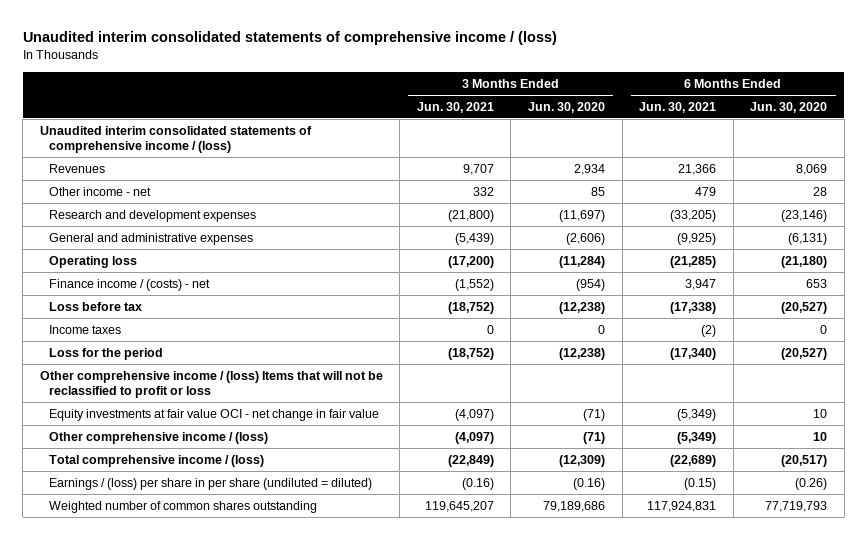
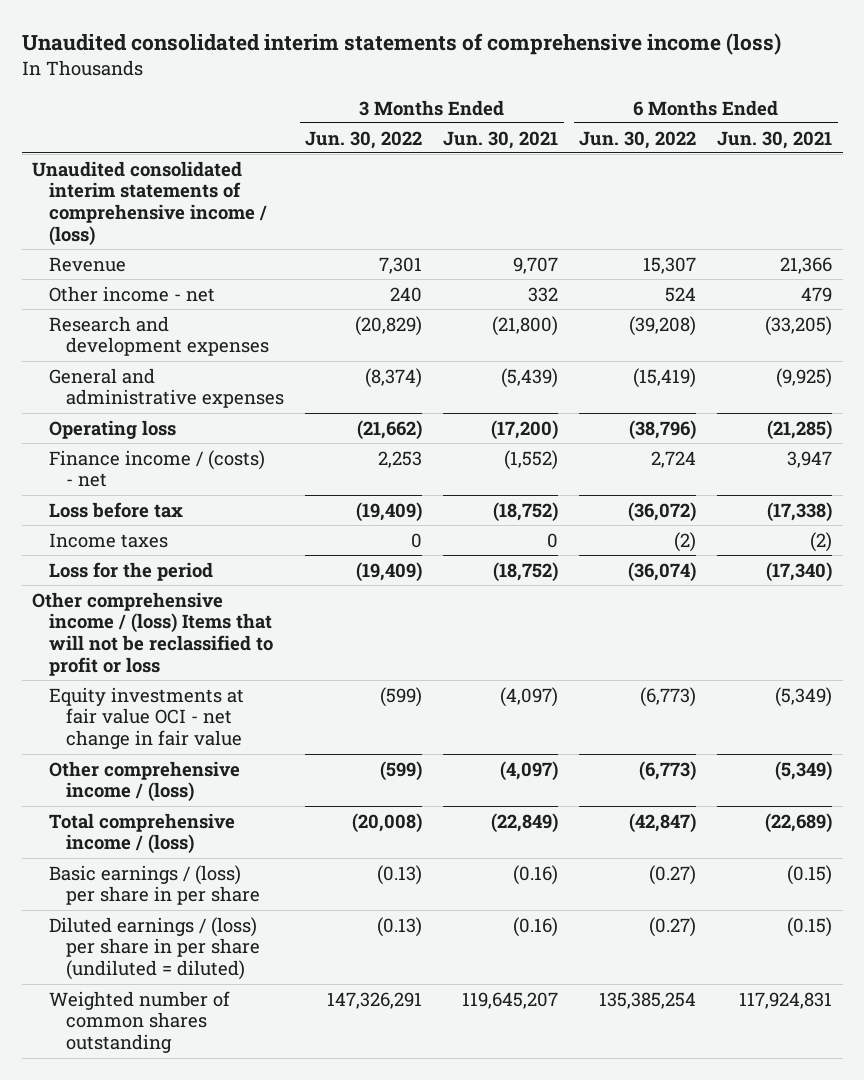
- Unaudited interim consolidated statements of comprehensive income / (loss)
+ Unaudited consolidated interim statements of comprehensive income (loss)
- | 3 Months Ended Jun. 30, 2021 | 3 Months Ended Jun. 30, 2020 | 6 Months Ended Jun. 30, 2021 | 6 Months Ended Jun. 30, 2020
+ | 3 Months Ended Jun. 30, 2022 | 3 Months Ended Jun. 30, 2021 | 6 Months Ended Jun. 30, 2022 | 6 Months Ended Jun. 30, 2021
- Unaudited interim consolidated statements of comprehensive income / (loss)
- Revenues | 9,707 | 2,934 | 21,366 | 8,069
+ Unaudited consolidated interim statements of comprehensive income / (loss)
+ Revenue | 7,301 | 9,707 | 15,307 | 21,366
- Earnings / (loss) per share in per share (undiluted = diluted) | (0.16) | (0.16) | (0.15) | (0.26)
+ Basic earnings / (loss) per share in per share | (0.13) | (0.16) | (0.27) | (0.15)
+ Diluted earnings / (loss) per share in per share (undiluted = diluted) | (0.13) | (0.16) | (0.27) | (0.15)

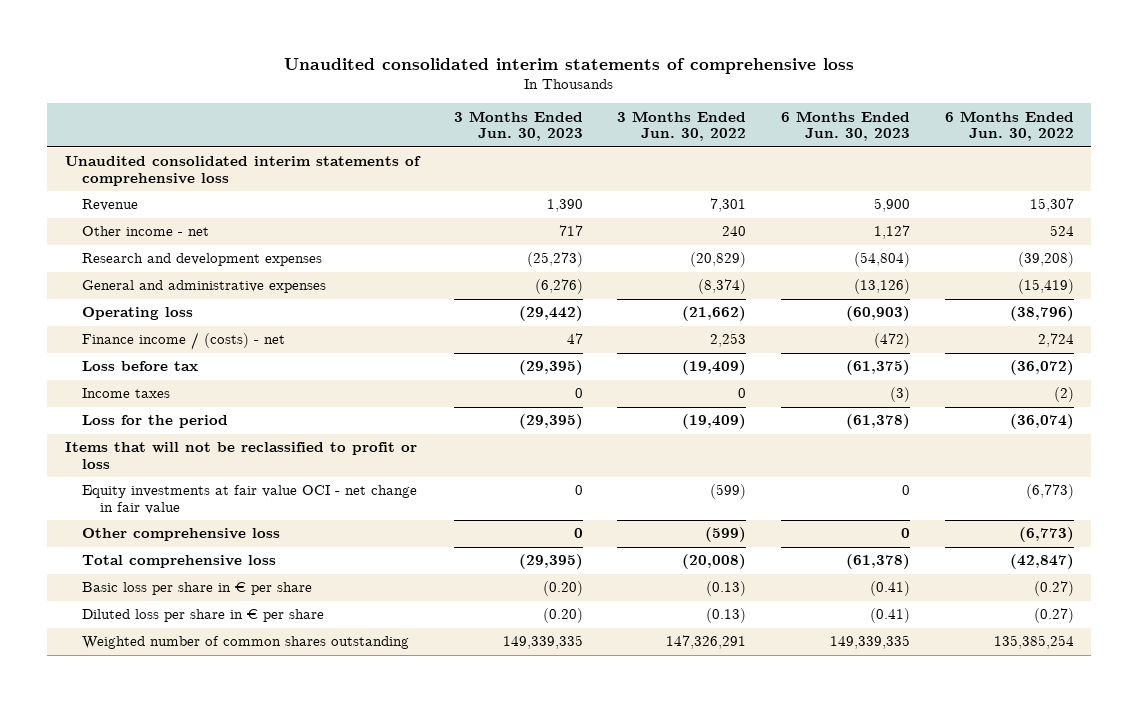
- Unaudited consolidated interim statements of comprehensive income (loss)
+ Unaudited consolidated interim statements of comprehensive loss
- | 3 Months Ended Jun. 30, 2022 | 3 Months Ended Jun. 30, 2021 | 6 Months Ended Jun. 30, 2022 | 6 Months Ended Jun. 30, 2021
+ | 3 Months Ended Jun. 30, 2023 | 3 Months Ended Jun. 30, 2022 | 6 Months Ended Jun. 30, 2023 | 6 Months Ended Jun. 30, 2022
- Unaudited consolidated interim statements of comprehensive income / (loss)
+ Unaudited consolidated interim statements of comprehensive loss
- Other comprehensive income / (loss) Items that will not be reclassified to profit or loss
+ Items that will not be reclassified to profit or loss
- Other comprehensive income / (loss) | (599) | (4,097) | (6,773) | (5,349)
- Total comprehensive income / (loss) | (20,008) | (22,849) | (42,847) | (22,689)
- Basic earnings / (loss) per share in per share | (0.13) | (0.16) | (0.27) | (0.15)
- Diluted earnings / (loss) per share in per share (undiluted = diluted) | (0.13) | (0.16) | (0.27) | (0.15)
+ Other comprehensive loss | 0 | (599) | 0 | (6,773)
+ Total comprehensive loss | (29,395) | (20,008) | (61,378) | (42,847)
+ Basic loss per share in € per share | (0.20) | (0.13) | (0.41) | (0.27)
+ Diluted loss per share in € per share | (0.20) | (0.13) | (0.41) | (0.27)

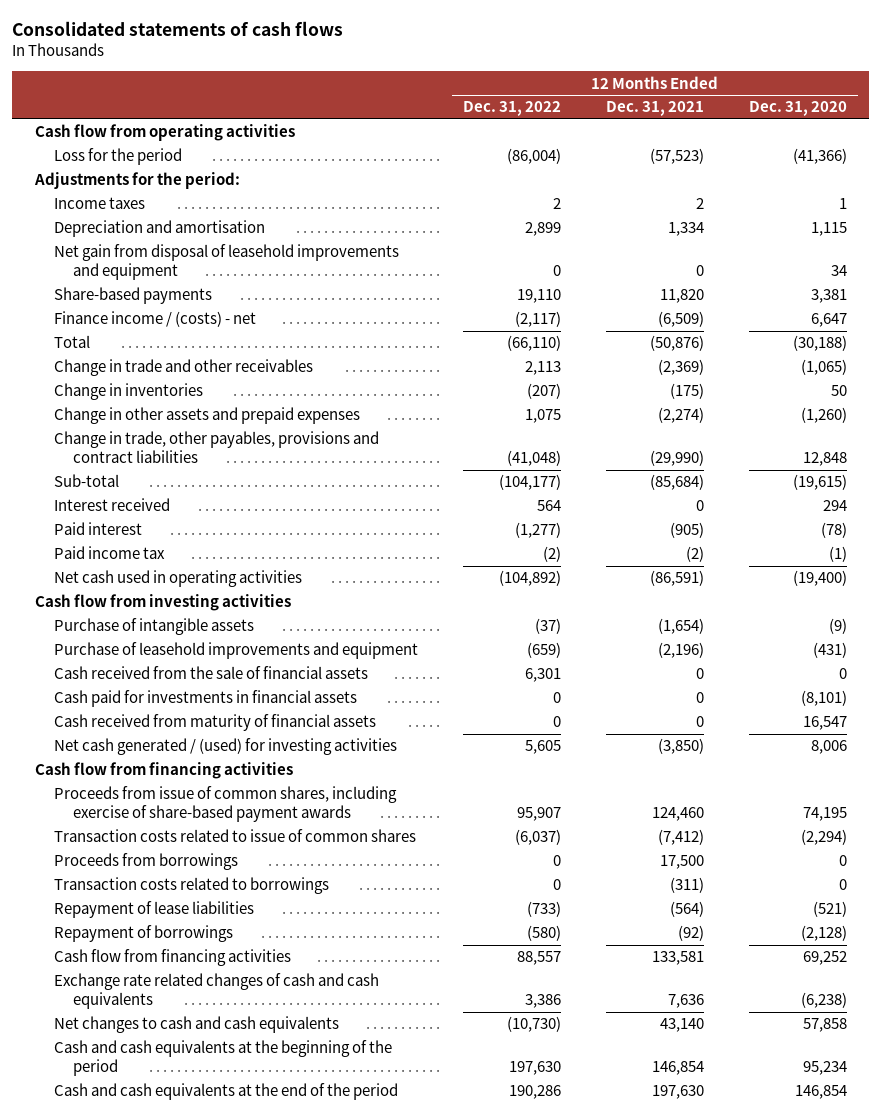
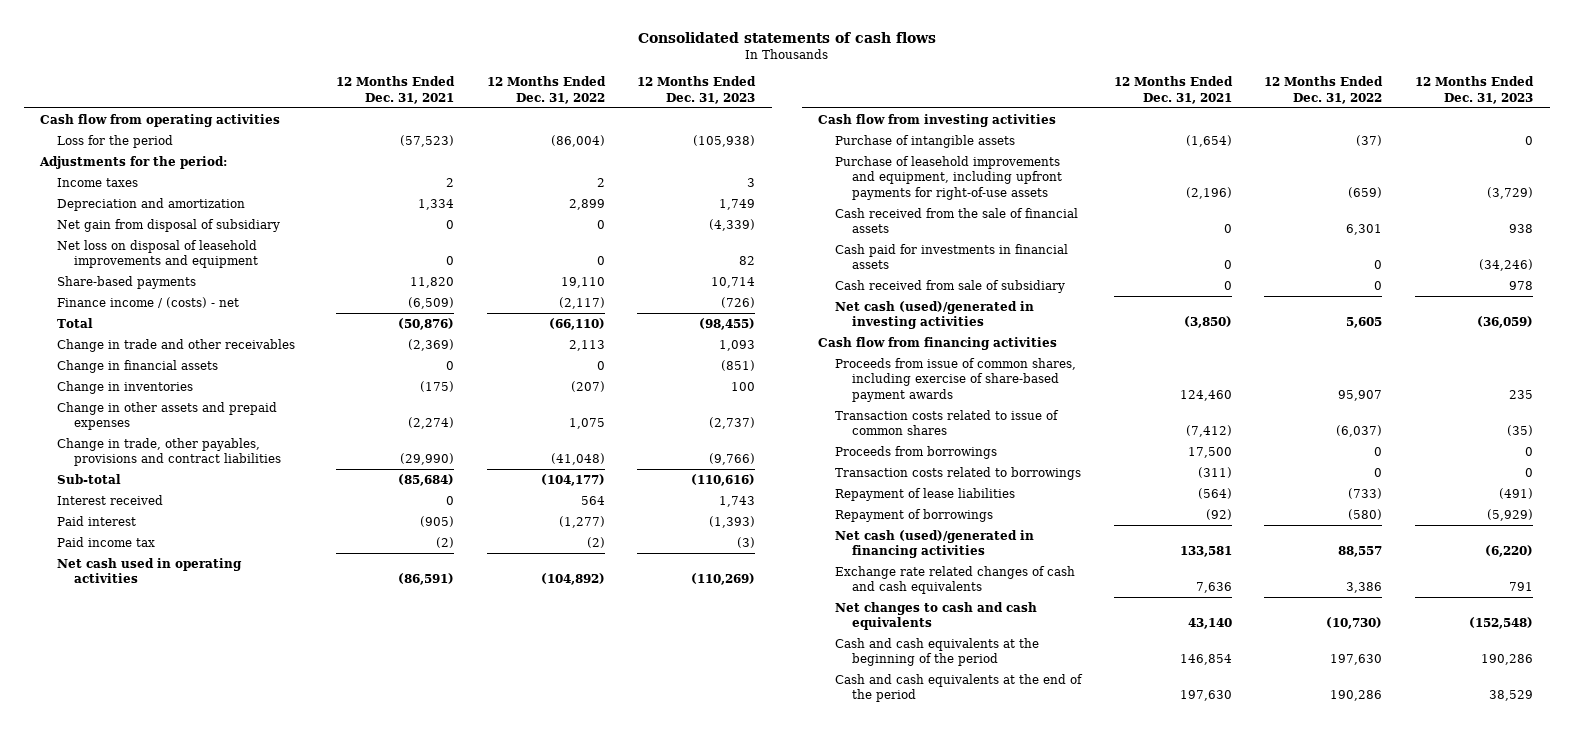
- | 12 Months Ended Dec. 31, 2022 | 12 Months Ended Dec. 31, 2021 | 12 Months Ended Dec. 31, 2020
+ | 12 Months Ended Dec. 31, 2021 | 12 Months Ended Dec. 31, 2022 | 12 Months Ended Dec. 31, 2023
- Depreciation and amortisation | 2,899 | 1,334 | 1,115
- Net gain from disposal of leasehold improvements and equipment | 0 | 0 | 34
+ Depreciation and amortization | 1,334 | 2,899 | 1,749
+ Net gain from disposal of subsidiary | 0 | 0 | (4,339)
+ Net loss on disposal of leasehold improvements and equipment | 0 | 0 | 82
+ Change in financial assets | 0 | 0 | (851)
- Purchase of leasehold improvements and equipment | (659) | (2,196) | (431)
+ Purchase of leasehold improvements and equipment, including upfront payments for right-of-use assets | (2,196) | (659) | (3,729)
- Cash received from maturity of financial assets | 0 | 0 | 16,547
- Net cash generated / (used) for investing activities | 5,605 | (3,850) | 8,006
+ Cash received from sale of subsidiary | 0 | 0 | 978
+ Net cash (used)/generated in investing activities | (3,850) | 5,605 | (36,059)
- Cash flow from financing activities | 88,557 | 133,581 | 69,252
+ Net cash (used)/generated in financing activities | 133,581 | 88,557 | (6,220)

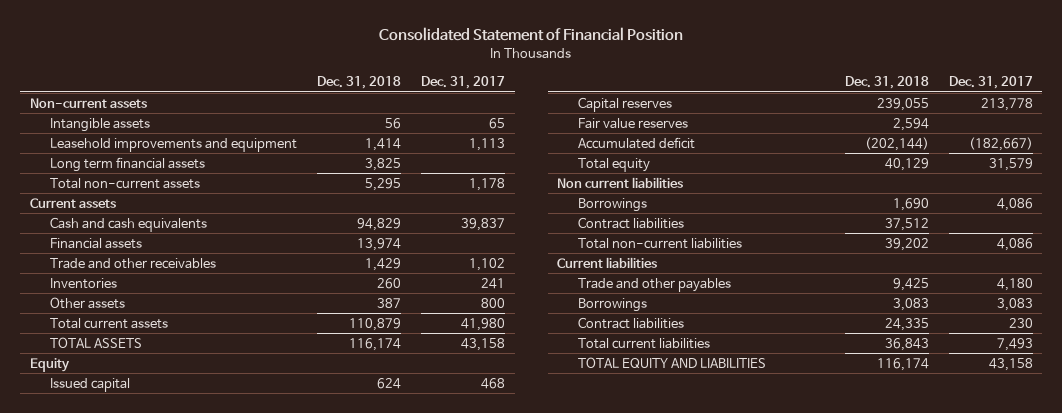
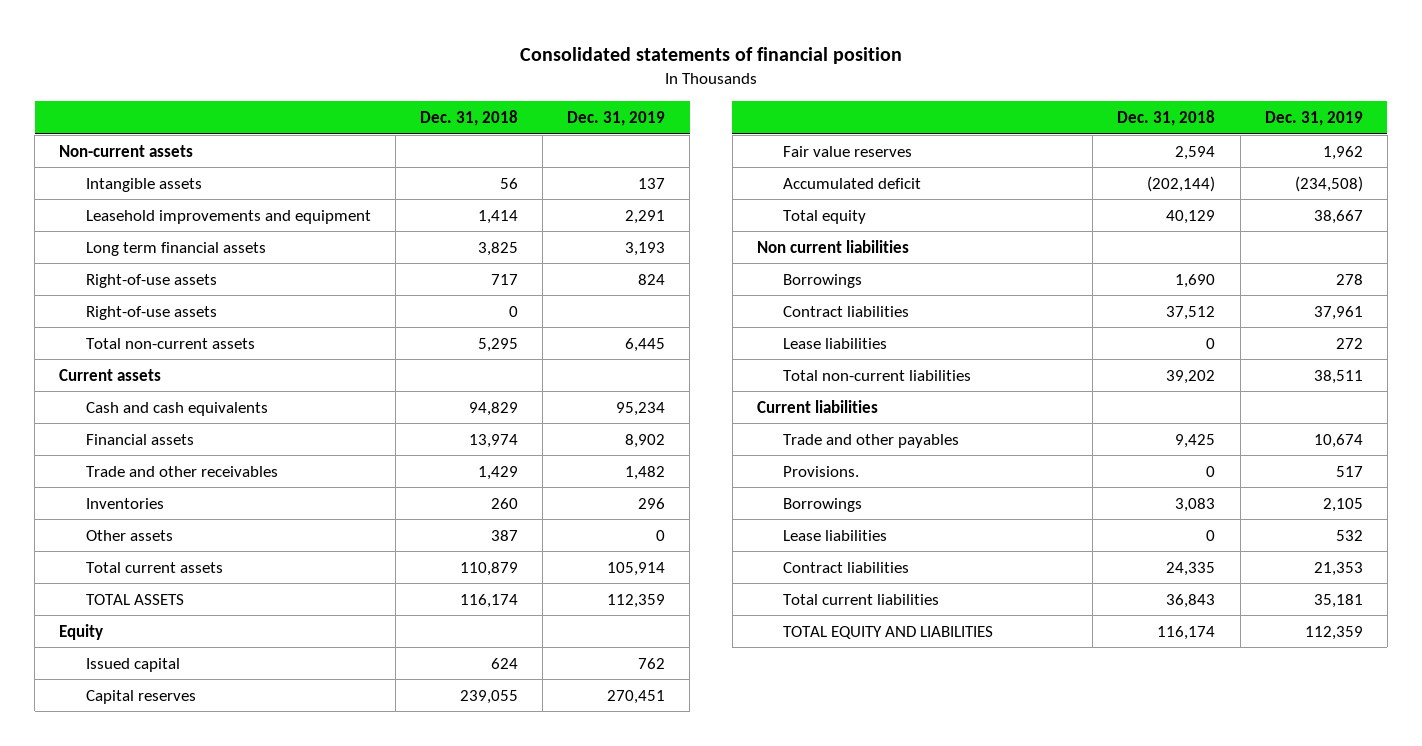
- Consolidated Statement of Financial Position
+ Consolidated statements of financial position
- | Dec. 31, 2018 | Dec. 31, 2017
+ | Dec. 31, 2018 | Dec. 31, 2019
+ Right-of-use assets | 717 | 824
+ Right-of-use assets | 0 |
+ Lease liabilities | 0 | 272
+ Provisions. | 0 | 517
+ Lease liabilities | 0 | 532

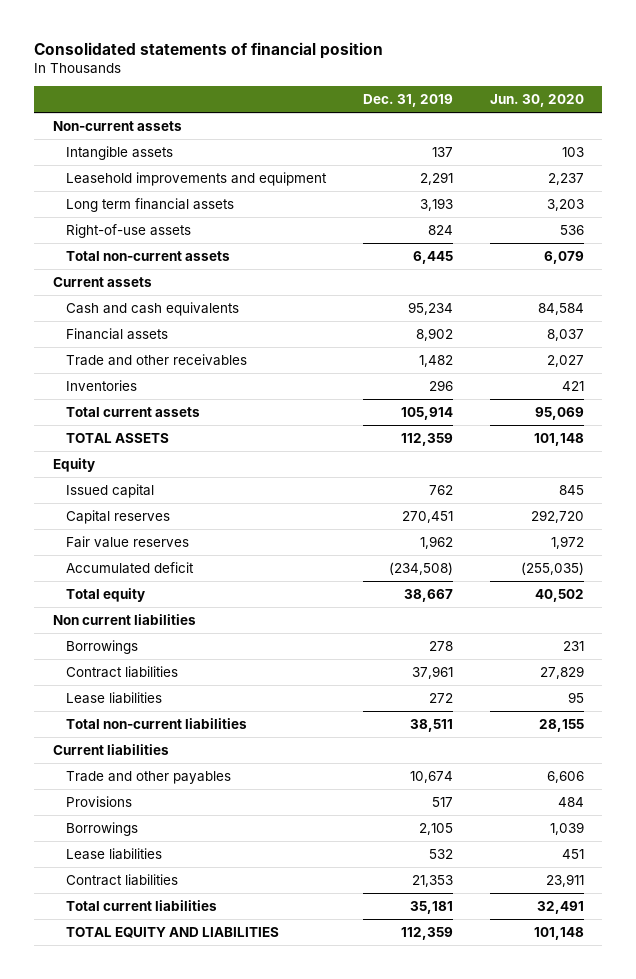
- | Dec. 31, 2018 | Dec. 31, 2019
+ | Dec. 31, 2019 | Jun. 30, 2020
- Right-of-use assets | 0 |
- Other assets | 387 | 0
- Provisions. | 0 | 517
+ Provisions | 517 | 484

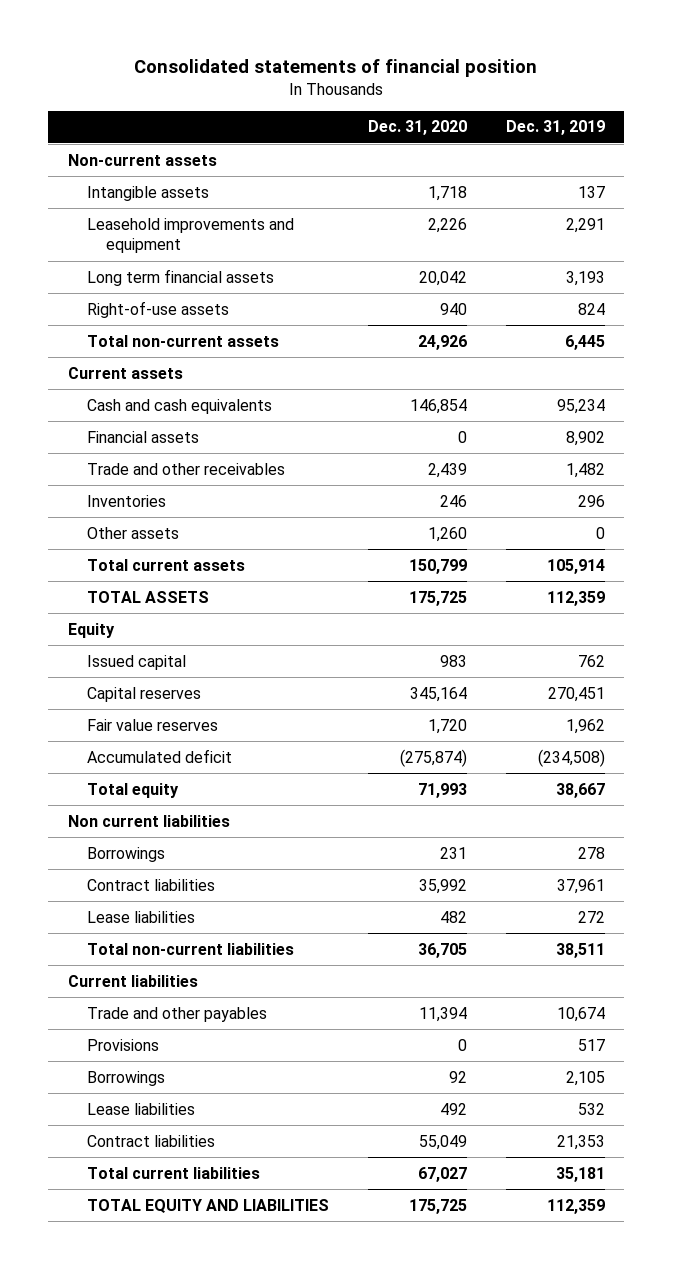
- | Dec. 31, 2019 | Jun. 30, 2020
+ | Dec. 31, 2020 | Dec. 31, 2019
+ Other assets | 1,260 | 0

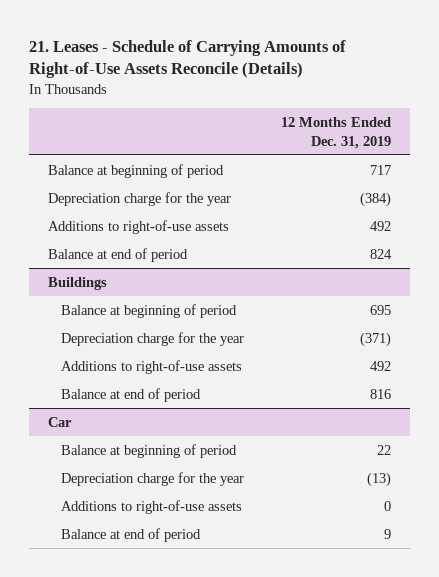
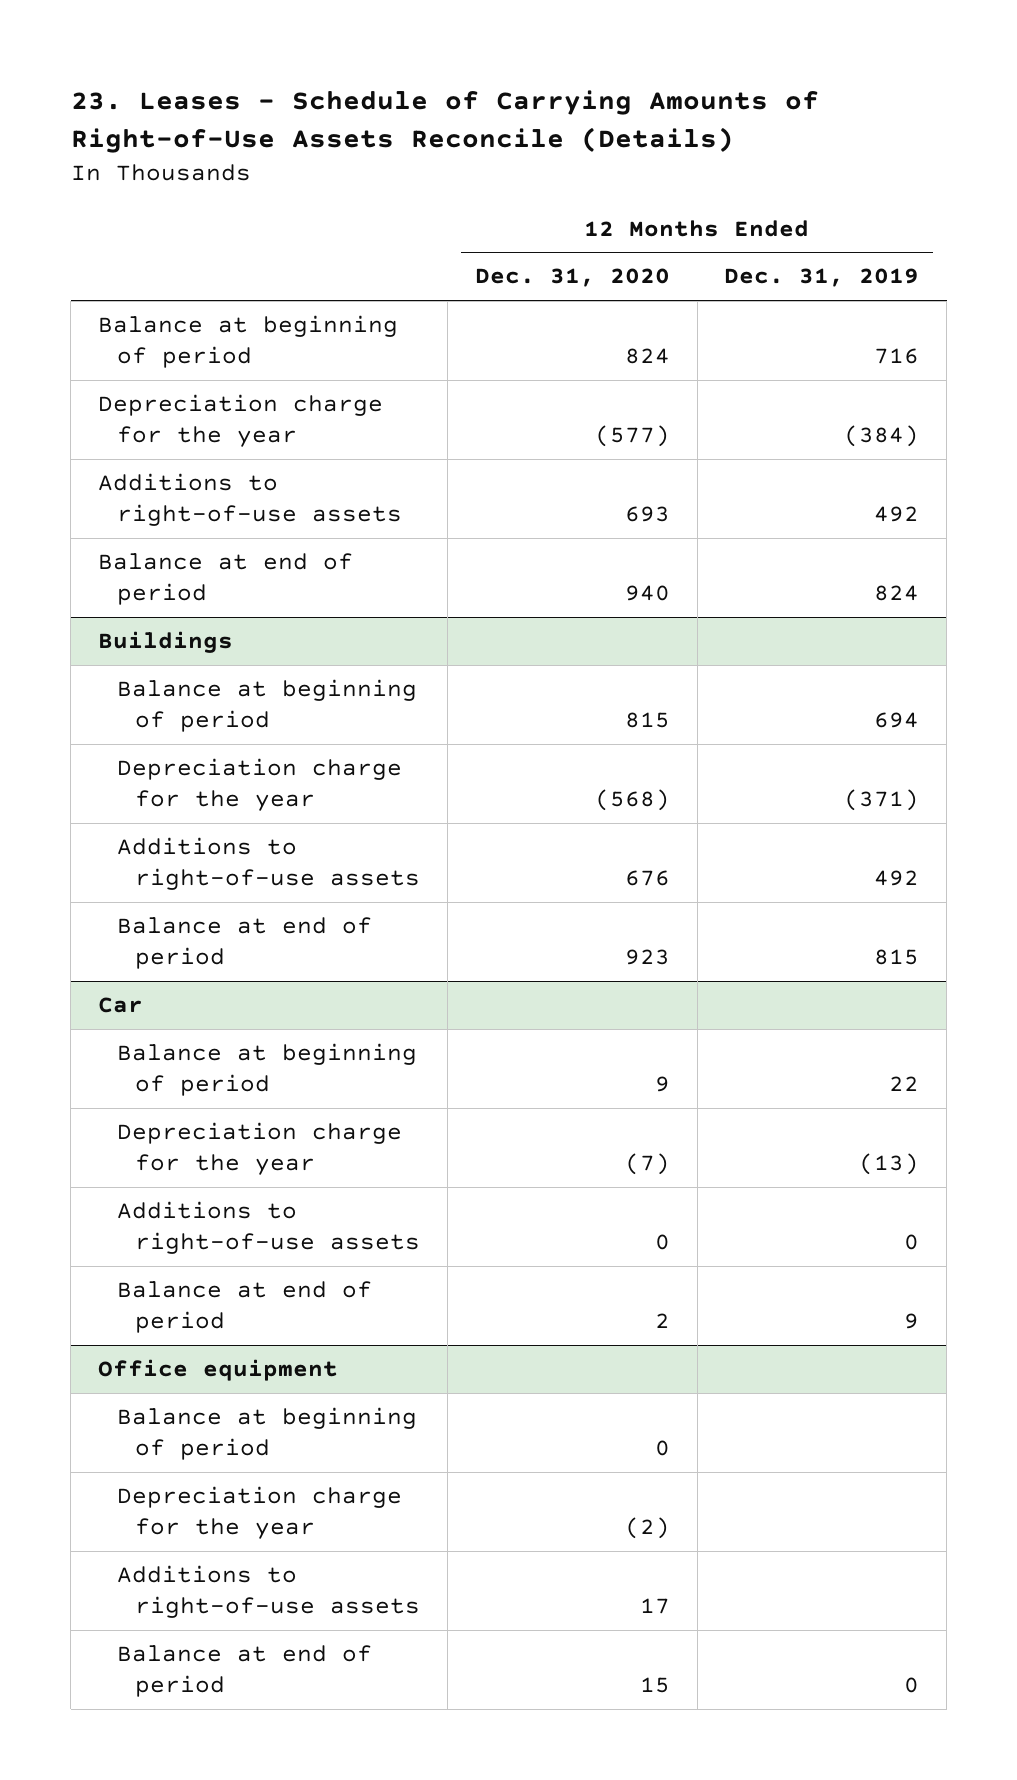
- 21. Leases - Schedule of Carrying Amounts of Right-of-Use Assets Reconcile (Details)
+ 23. Leases - Schedule of Carrying Amounts of Right-of-Use Assets Reconcile (Details)
- | 12 Months Ended Dec. 31, 2019
+ | 12 Months Ended Dec. 31, 2020 | 12 Months Ended Dec. 31, 2019
- Balance at beginning of period | 717
+ Balance at beginning of period | 824 | 716
@ Buildings
- Balance at beginning of period | 695
+ Balance at beginning of period | 815 | 694
- Balance at end of period | 816
+ Balance at end of period | 923 | 815
+ Office equipment
+ Balance at beginning of period | 0 |
+ Depreciation charge for the year | (2) |
+ Additions to right-of-use assets | 17 |
+ Balance at end of period | 15 | 0

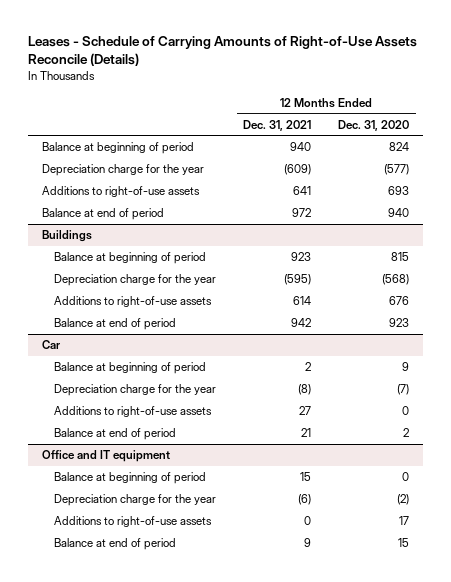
- 23. Leases - Schedule of Carrying Amounts of Right-of-Use Assets Reconcile (Details)
+ Leases - Schedule of Carrying Amounts of Right-of-Use Assets Reconcile (Details)
- | 12 Months Ended Dec. 31, 2020 | 12 Months Ended Dec. 31, 2019
+ | 12 Months Ended Dec. 31, 2021 | 12 Months Ended Dec. 31, 2020
- Office equipment
+ Office and IT equipment

